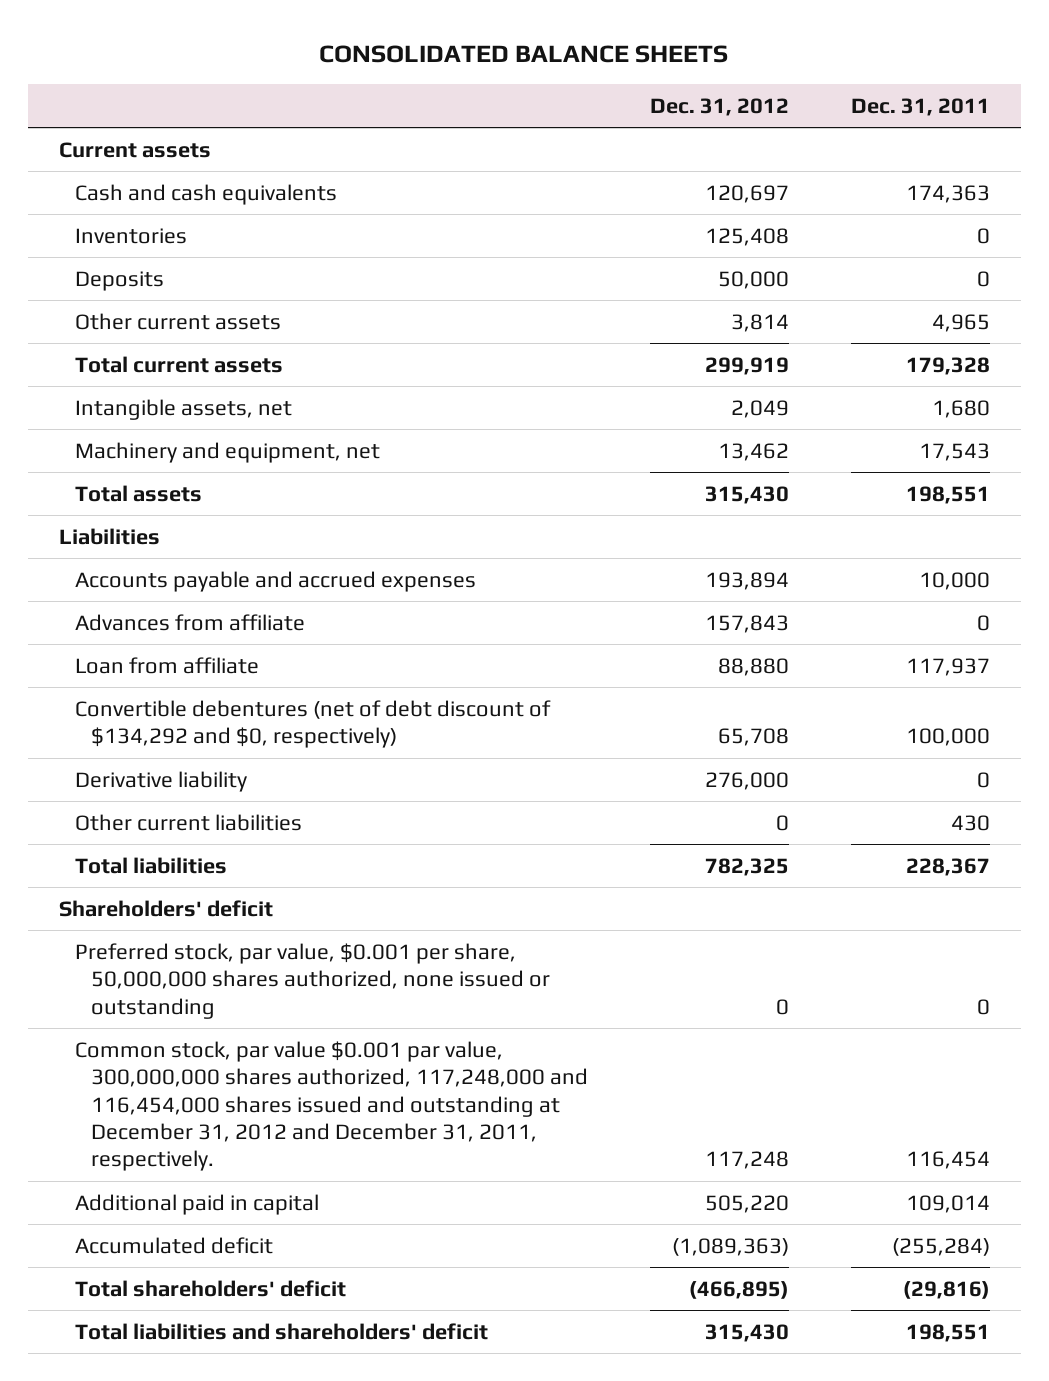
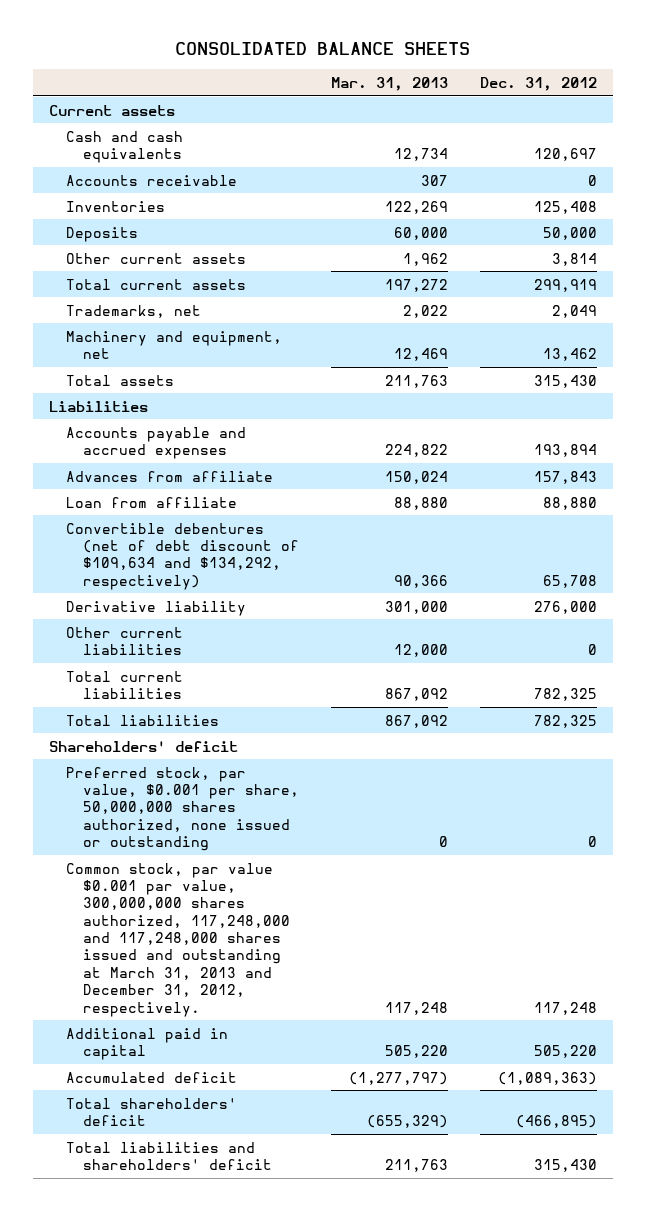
- | Dec. 31, 2012 | Dec. 31, 2011
+ | Mar. 31, 2013 | Dec. 31, 2012
+ Accounts receivable | 307 | 0
- Intangible assets, net | 2,049 | 1,680
+ Trademarks, net | 2,022 | 2,049
- Convertible debentures (net of debt discount of $134,292 and $0, respectively) | 65,708 | 100,000
+ Convertible debentures (net of debt discount of $109,634 and $134,292, respectively) | 90,366 | 65,708
+ Total current liabilities | 867,092 | 782,325
- Common stock, par value $0.001 par value, 300,000,000 shares authorized, 117,248,000 and 116,454,000 shares issued and outstanding at December 31, 2012 and December 31, 2011, respectively. | 117,248 | 116,454
+ Common stock, par value $0.001 par value, 300,000,000 shares authorized, 117,248,000 and 117,248,000 shares issued and outstanding at March 31, 2013 and December 31, 2012, respectively. | 117,248 | 117,248

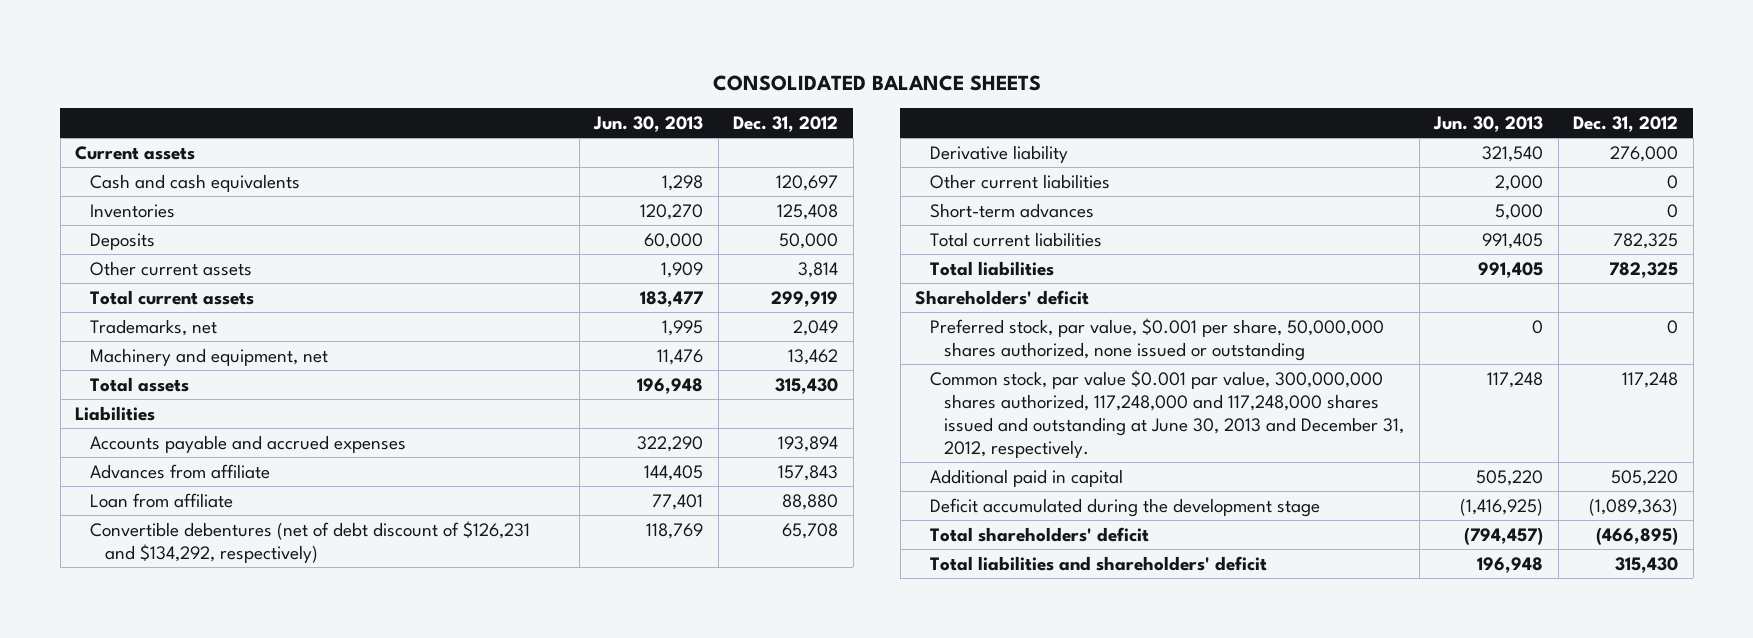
- | Mar. 31, 2013 | Dec. 31, 2012
+ | Jun. 30, 2013 | Dec. 31, 2012
- Accounts receivable | 307 | 0
- Convertible debentures (net of debt discount of $109,634 and $134,292, respectively) | 90,366 | 65,708
+ Convertible debentures (net of debt discount of $126,231 and $134,292, respectively) | 118,769 | 65,708
+ Short-term advances | 5,000 | 0
- Common stock, par value $0.001 par value, 300,000,000 shares authorized, 117,248,000 and 117,248,000 shares issued and outstanding at March 31, 2013 and December 31, 2012, respectively. | 117,248 | 117,248
+ Common stock, par value $0.001 par value, 300,000,000 shares authorized, 117,248,000 and 117,248,000 shares issued and outstanding at June 30, 2013 and December 31, 2012, respectively. | 117,248 | 117,248
- Accumulated deficit | (1,277,797) | (1,089,363)
+ Deficit accumulated during the development stage | (1,416,925) | (1,089,363)

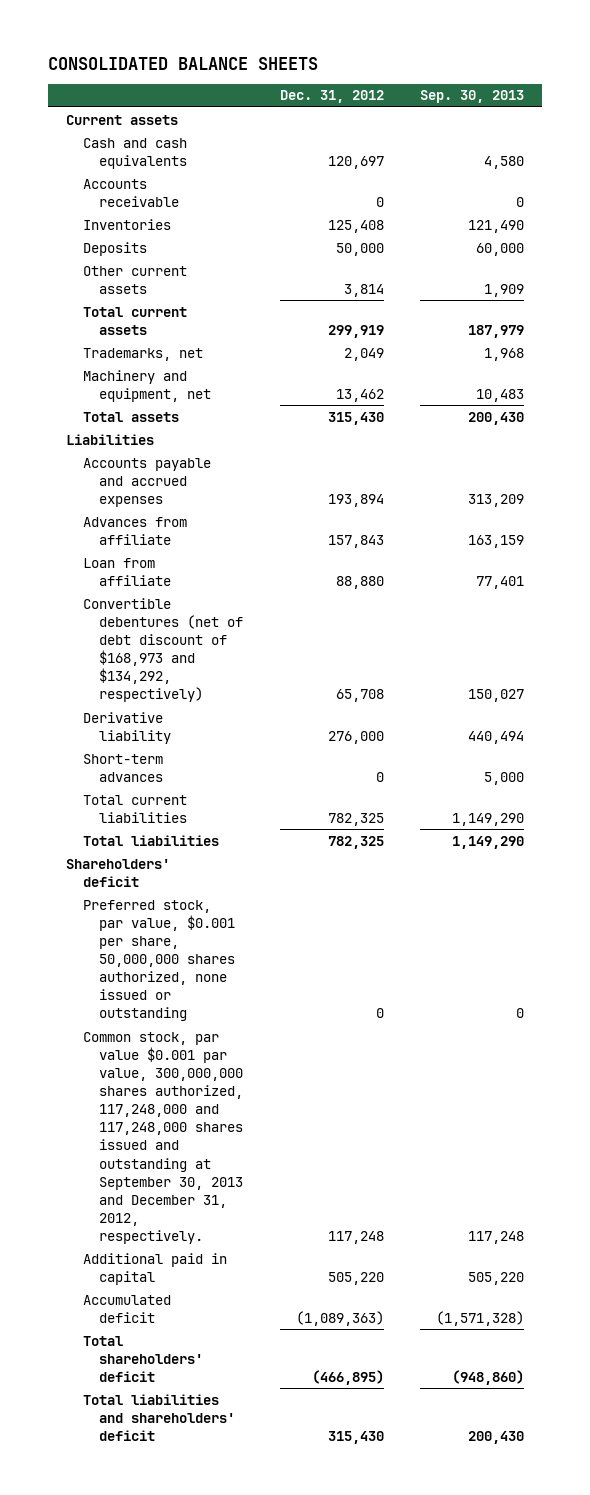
- | Jun. 30, 2013 | Dec. 31, 2012
+ | Dec. 31, 2012 | Sep. 30, 2013
+ Accounts receivable | 0 | 0
- Convertible debentures (net of debt discount of $126,231 and $134,292, respectively) | 118,769 | 65,708
+ Convertible debentures (net of debt discount of $168,973 and $134,292, respectively) | 65,708 | 150,027
- Other current liabilities | 2,000 | 0
- Common stock, par value $0.001 par value, 300,000,000 shares authorized, 117,248,000 and 117,248,000 shares issued and outstanding at June 30, 2013 and December 31, 2012, respectively. | 117,248 | 117,248
+ Common stock, par value $0.001 par value, 300,000,000 shares authorized, 117,248,000 and 117,248,000 shares issued and outstanding at September 30, 2013 and December 31, 2012, respectively. | 117,248 | 117,248
- Deficit accumulated during the development stage | (1,416,925) | (1,089,363)
+ Accumulated deficit | (1,089,363) | (1,571,328)

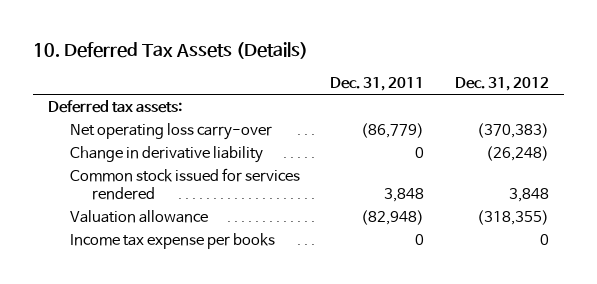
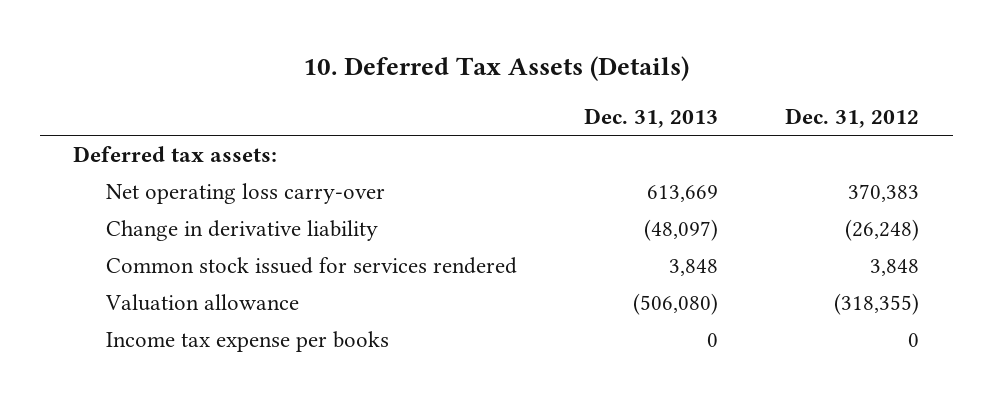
- | Dec. 31, 2011 | Dec. 31, 2012
+ | Dec. 31, 2013 | Dec. 31, 2012
- Net operating loss carry-over | (86,779) | (370,383)
+ Net operating loss carry-over | 613,669 | 370,383

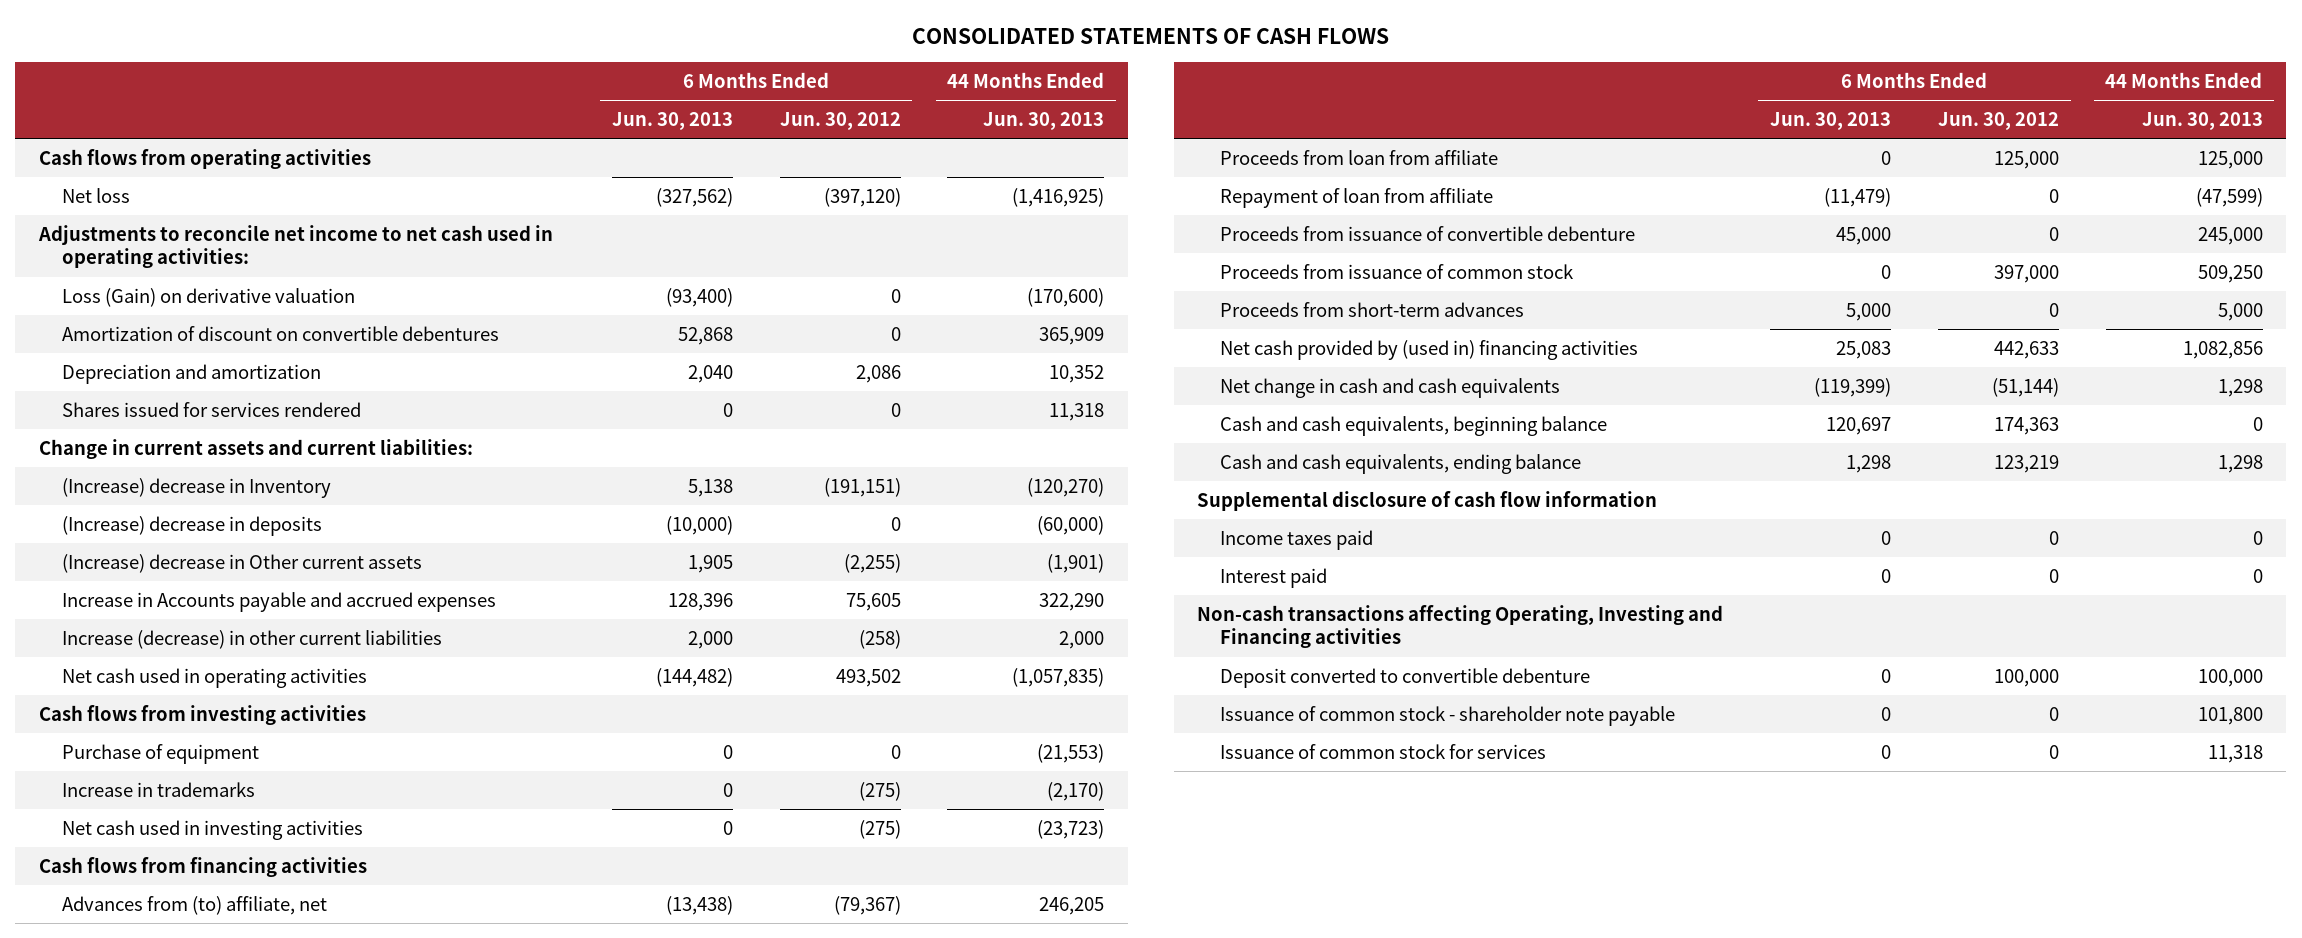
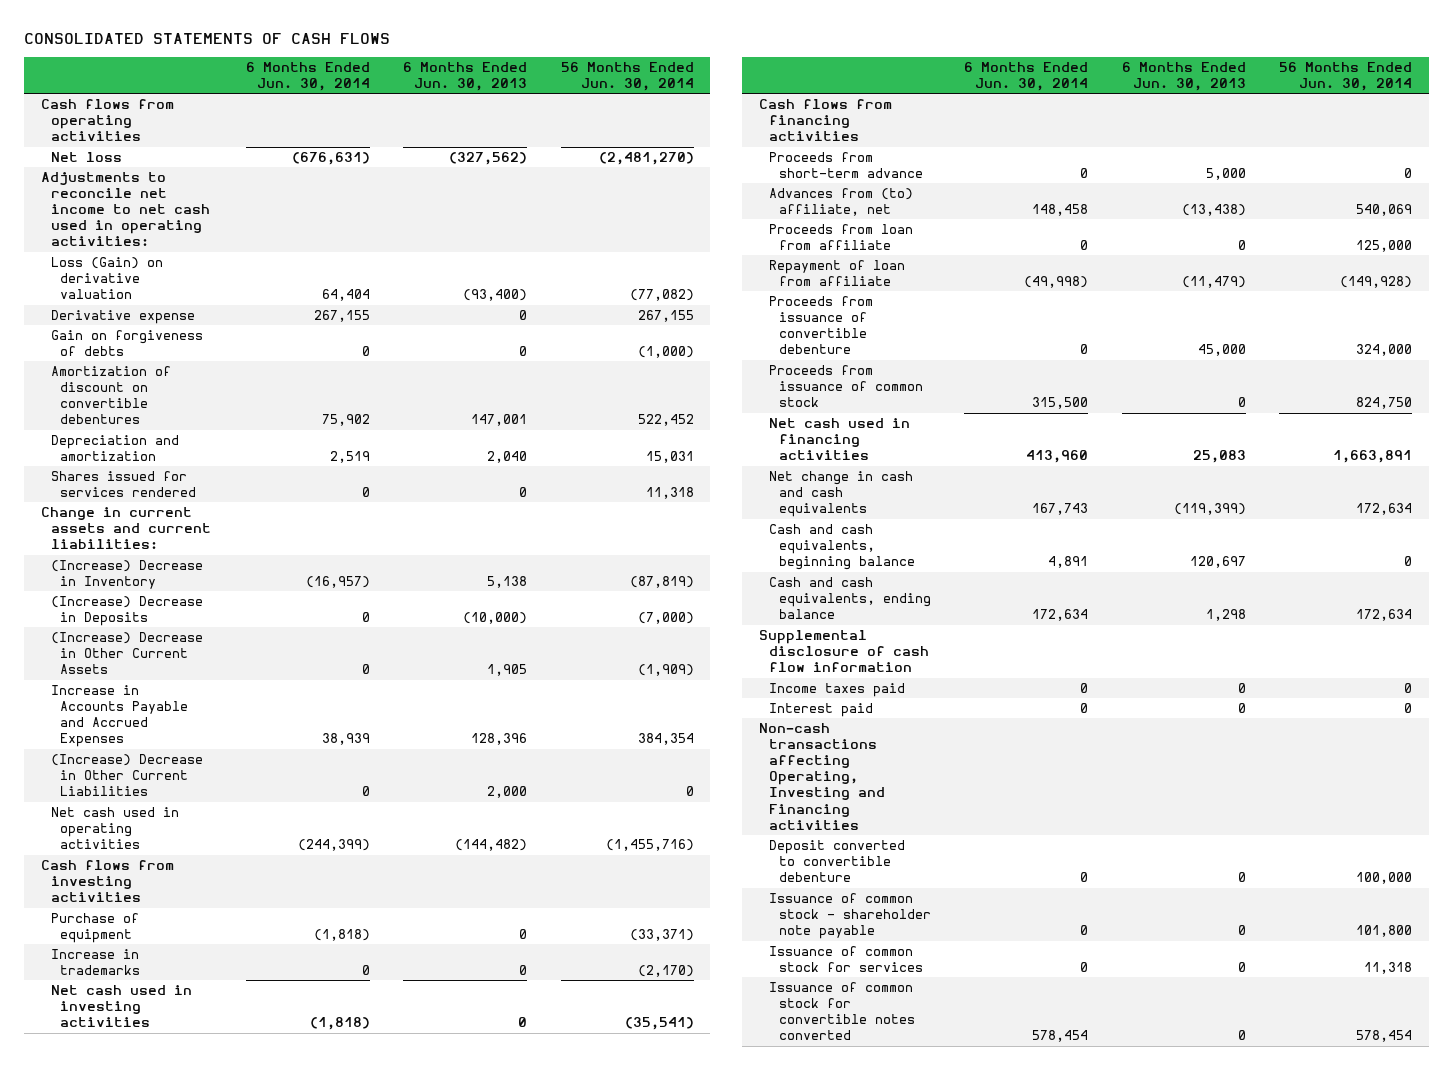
- | 6 Months Ended Jun. 30, 2013 | 6 Months Ended Jun. 30, 2012 | 44 Months Ended Jun. 30, 2013
+ | 6 Months Ended Jun. 30, 2014 | 6 Months Ended Jun. 30, 2013 | 56 Months Ended Jun. 30, 2014
- Amortization of discount on convertible debentures | 52,868 | 0 | 365,909
+ Derivative expense | 267,155 | 0 | 267,155
+ Gain on forgiveness of debts | 0 | 0 | (1,000)
+ Amortization of discount on convertible debentures | 75,902 | 147,001 | 522,452
- (Increase) decrease in Inventory | 5,138 | (191,151) | (120,270)
- (Increase) decrease in deposits | (10,000) | 0 | (60,000)
- (Increase) decrease in Other current assets | 1,905 | (2,255) | (1,901)
- Increase in Accounts payable and accrued expenses | 128,396 | 75,605 | 322,290
- Increase (decrease) in other current liabilities | 2,000 | (258) | 2,000
+ (Increase) Decrease in Inventory | (16,957) | 5,138 | (87,819)
+ (Increase) Decrease in Deposits | 0 | (10,000) | (7,000)
+ (Increase) Decrease in Other Current Assets | 0 | 1,905 | (1,909)
+ Increase in Accounts Payable and Accrued Expenses | 38,939 | 128,396 | 384,354
+ (Increase) Decrease in Other Current Liabilities | 0 | 2,000 | 0
+ Proceeds from short-term advance | 0 | 5,000 | 0
- Proceeds from short-term advances | 5,000 | 0 | 5,000
- Net cash provided by (used in) financing activities | 25,083 | 442,633 | 1,082,856
+ Net cash used in financing activities | 413,960 | 25,083 | 1,663,891
+ Issuance of common stock for convertible notes converted | 578,454 | 0 | 578,454

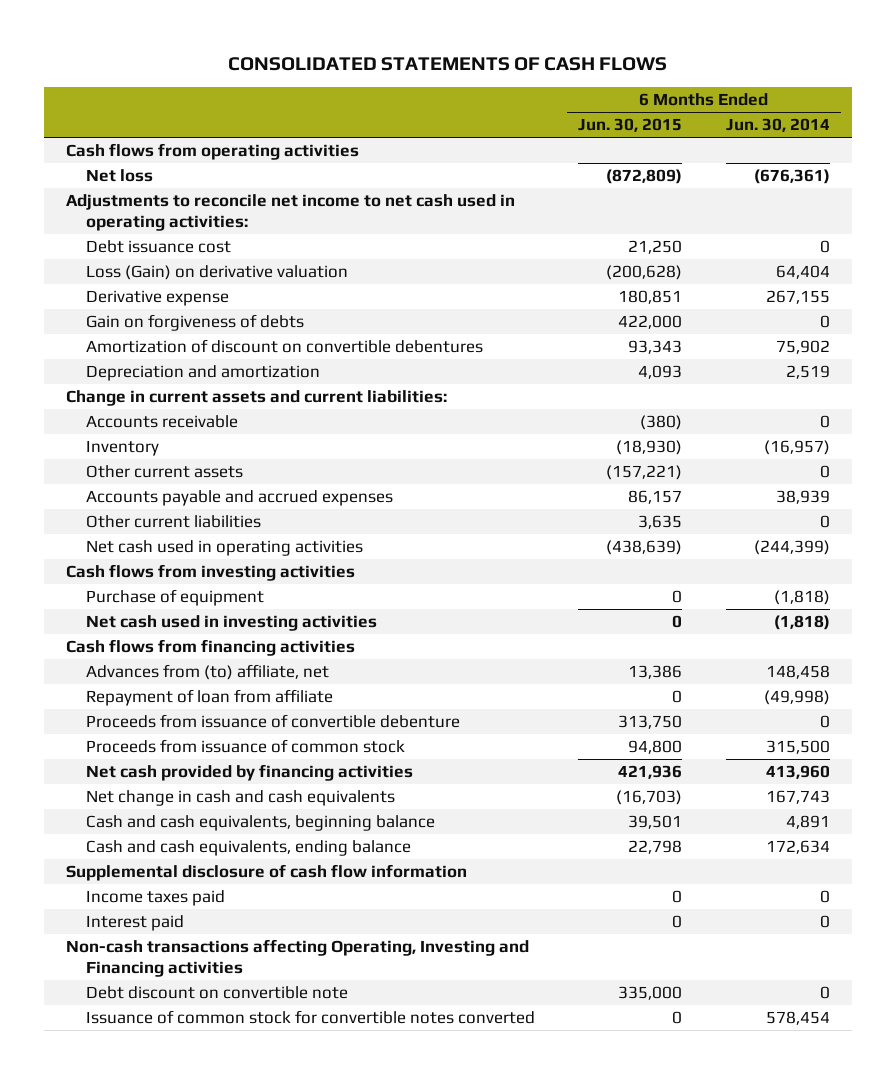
- | 6 Months Ended Jun. 30, 2014 | 6 Months Ended Jun. 30, 2013 | 56 Months Ended Jun. 30, 2014
+ | 6 Months Ended Jun. 30, 2015 | 6 Months Ended Jun. 30, 2014
- Net loss | (676,631) | (327,562) | (2,481,270)
+ Net loss | (872,809) | (676,361)
+ Debt issuance cost | 21,250 | 0
- Shares issued for services rendered | 0 | 0 | 11,318
- (Increase) Decrease in Inventory | (16,957) | 5,138 | (87,819)
- (Increase) Decrease in Deposits | 0 | (10,000) | (7,000)
- (Increase) Decrease in Other Current Assets | 0 | 1,905 | (1,909)
- Increase in Accounts Payable and Accrued Expenses | 38,939 | 128,396 | 384,354
- (Increase) Decrease in Other Current Liabilities | 0 | 2,000 | 0
+ Accounts receivable | (380) | 0
+ Inventory | (18,930) | (16,957)
+ Other current assets | (157,221) | 0
+ Accounts payable and accrued expenses | 86,157 | 38,939
+ Other current liabilities | 3,635 | 0
- Increase in trademarks | 0 | 0 | (2,170)
- Proceeds from short-term advance | 0 | 5,000 | 0
- Proceeds from loan from affiliate | 0 | 0 | 125,000
- Net cash used in financing activities | 413,960 | 25,083 | 1,663,891
+ Net cash provided by financing activities | 421,936 | 413,960
- Deposit converted to convertible debenture | 0 | 0 | 100,000
- Issuance of common stock - shareholder note payable | 0 | 0 | 101,800
- Issuance of common stock for services | 0 | 0 | 11,318
+ Debt discount on convertible note | 335,000 | 0

